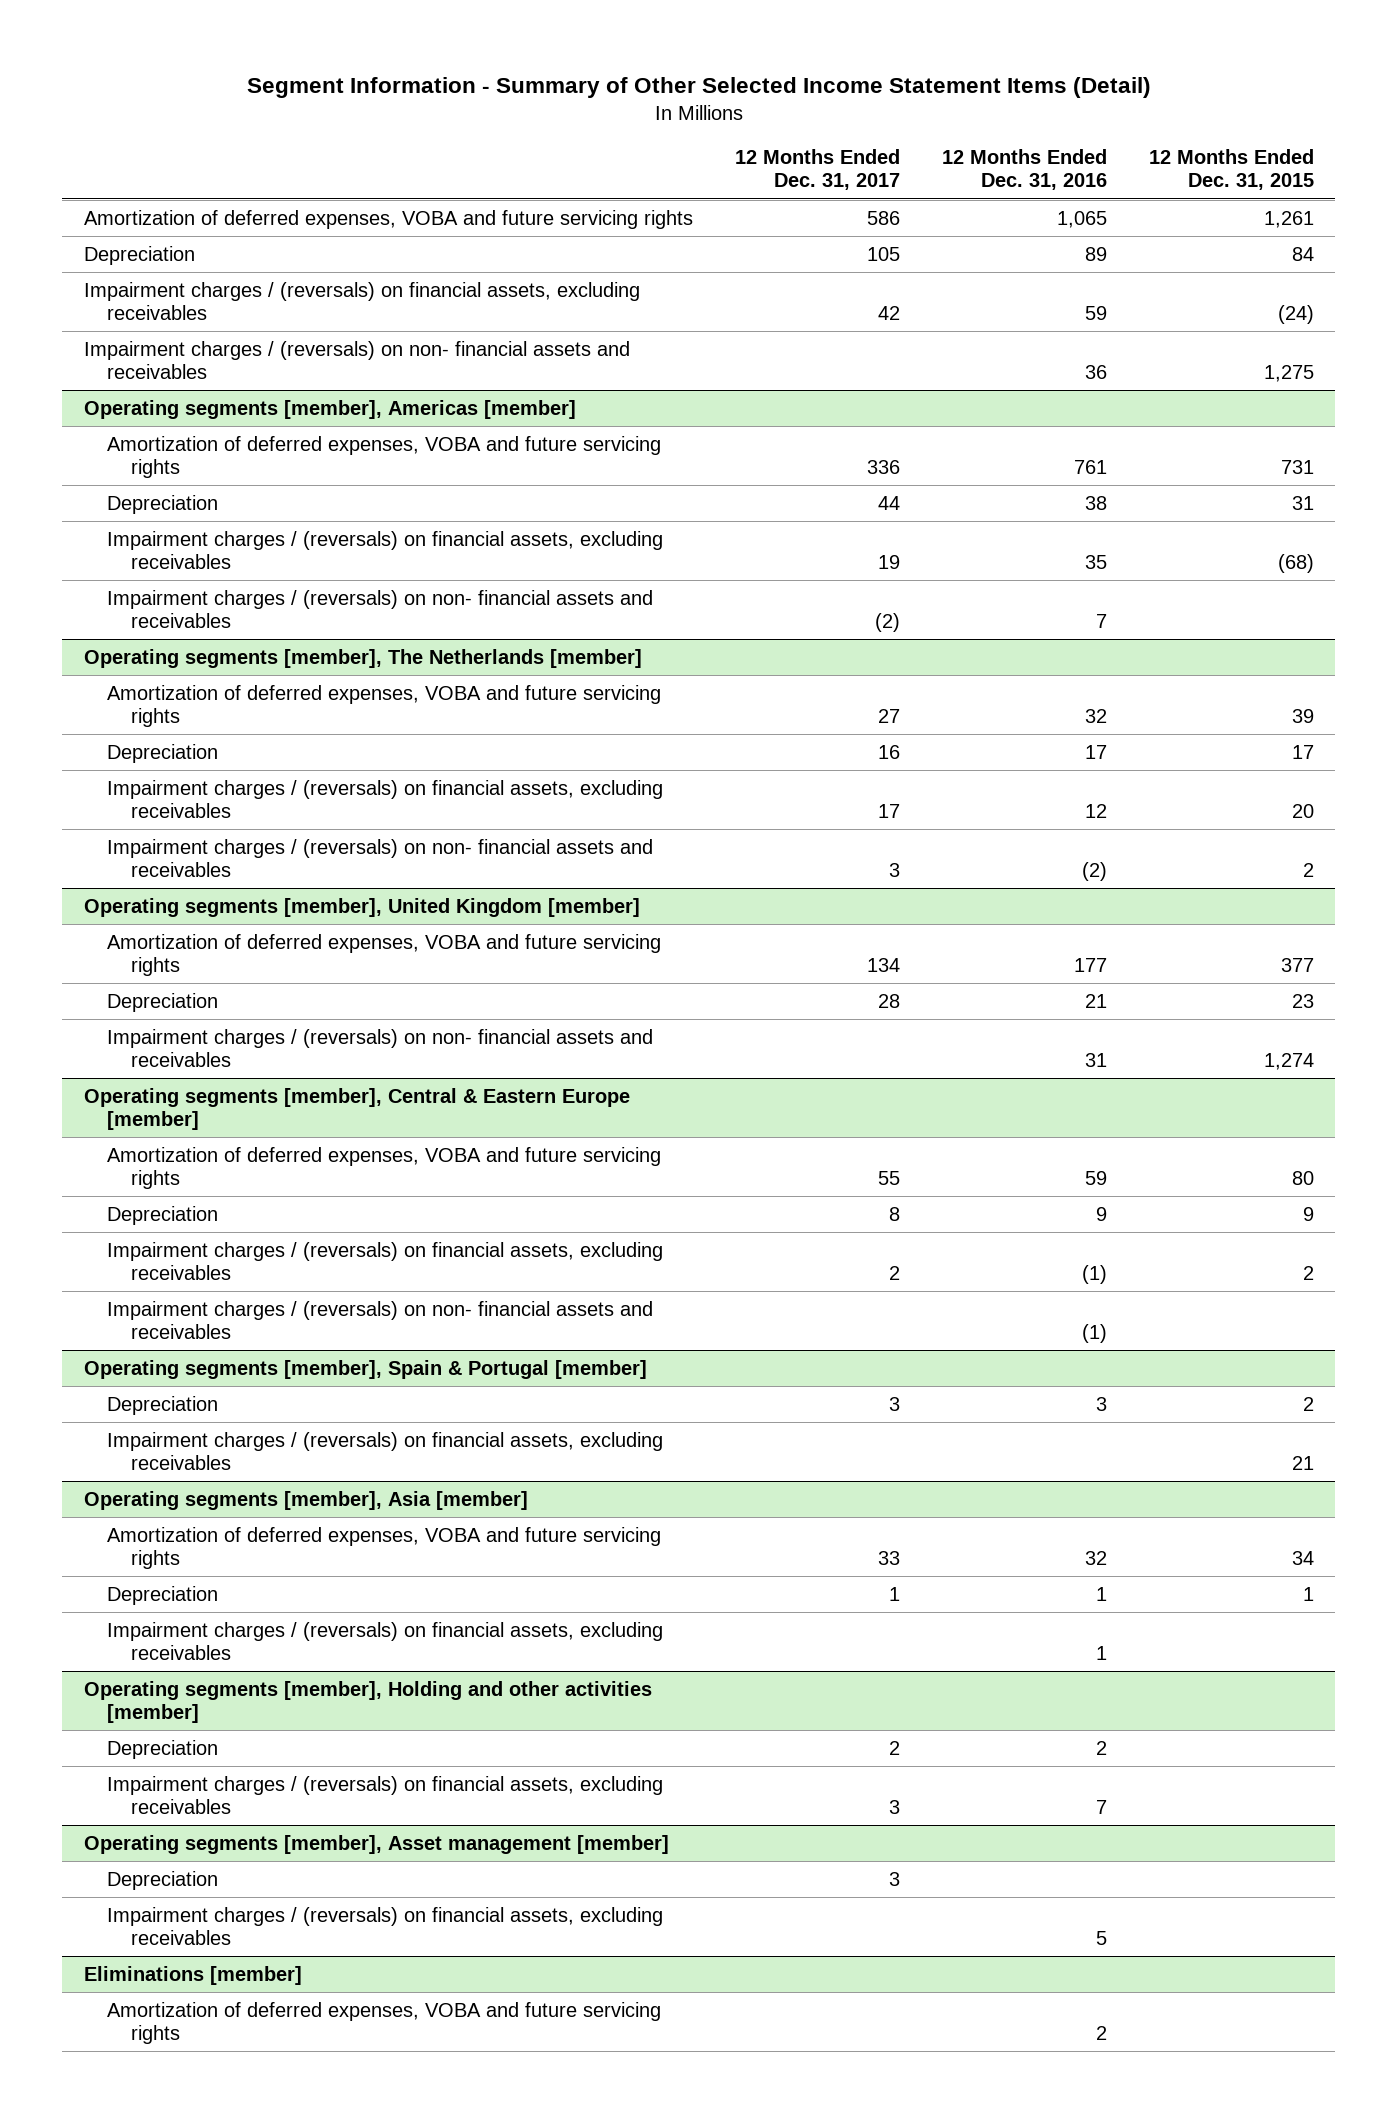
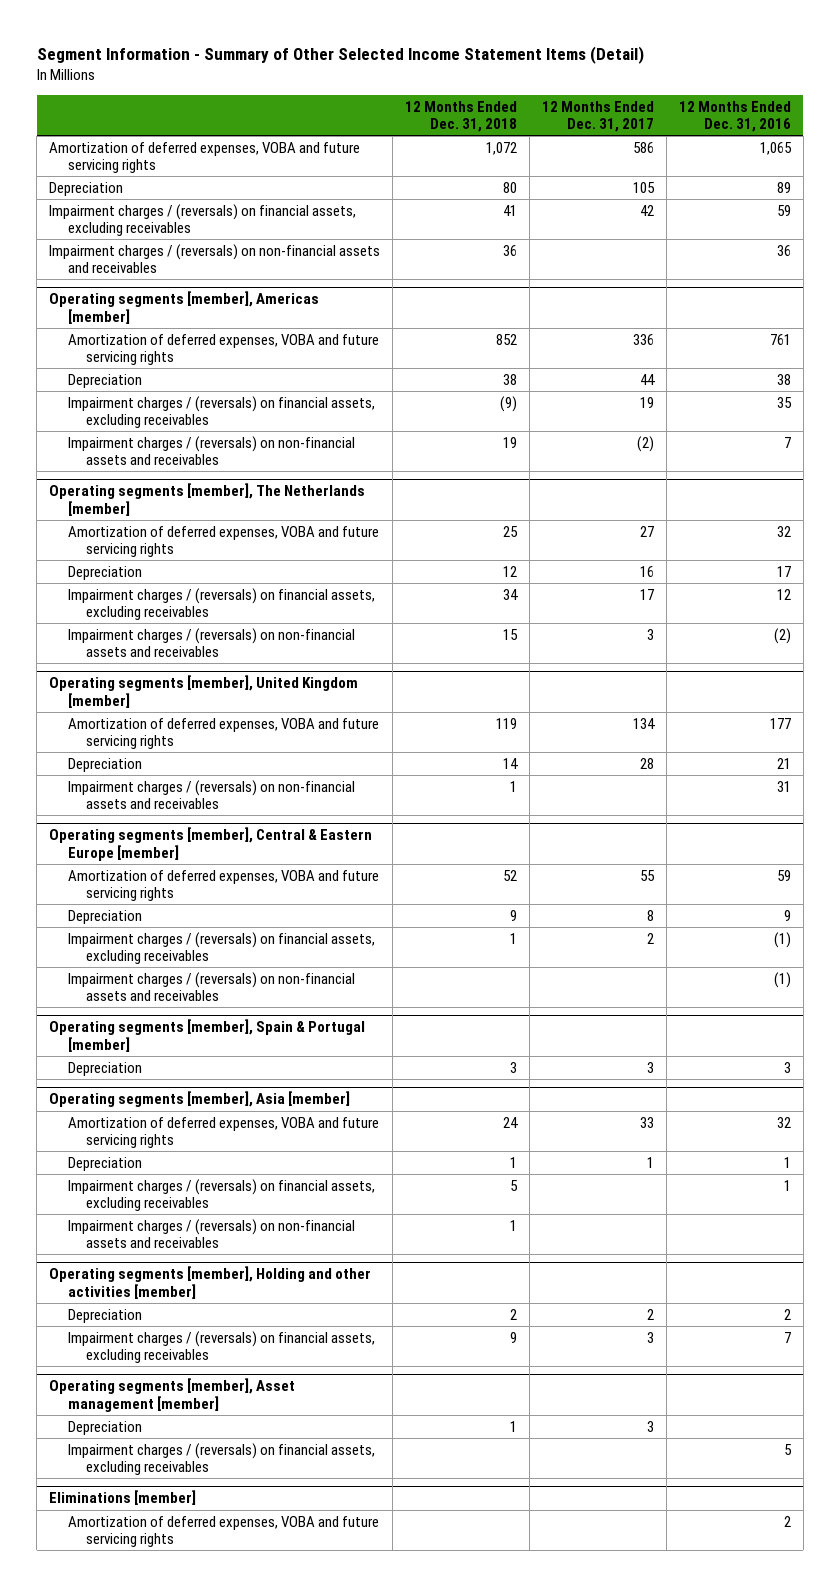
- | 12 Months Ended Dec. 31, 2017 | 12 Months Ended Dec. 31, 2016 | 12 Months Ended Dec. 31, 2015
+ | 12 Months Ended Dec. 31, 2018 | 12 Months Ended Dec. 31, 2017 | 12 Months Ended Dec. 31, 2016
- Impairment charges / (reversals) on non- financial assets and receivables | | 36 | 1,275
+ Impairment charges / (reversals) on non-financial assets and receivables | 36 | | 36
@ Operating segments [member], Americas [member]
- Impairment charges / (reversals) on non- financial assets and receivables | (2) | 7 |
+ Impairment charges / (reversals) on non-financial assets and receivables | 19 | (2) | 7
@ Operating segments [member], The Netherlands [member]
- Impairment charges / (reversals) on non- financial assets and receivables | 3 | (2) | 2
+ Impairment charges / (reversals) on non-financial assets and receivables | 15 | 3 | (2)
@ Operating segments [member], United Kingdom [member]
- Impairment charges / (reversals) on non- financial assets and receivables | | 31 | 1,274
+ Impairment charges / (reversals) on non-financial assets and receivables | 1 | | 31
@ Operating segments [member], Central & Eastern Europe [member]
- Impairment charges / (reversals) on non- financial assets and receivables | | (1) |
+ Impairment charges / (reversals) on non-financial assets and receivables | | | (1)
@ Operating segments [member], Spain & Portugal [member]
- Impairment charges / (reversals) on financial assets, excluding receivables | | | 21
@ Operating segments [member], Asia [member]
+ Impairment charges / (reversals) on non-financial assets and receivables | 1 | |

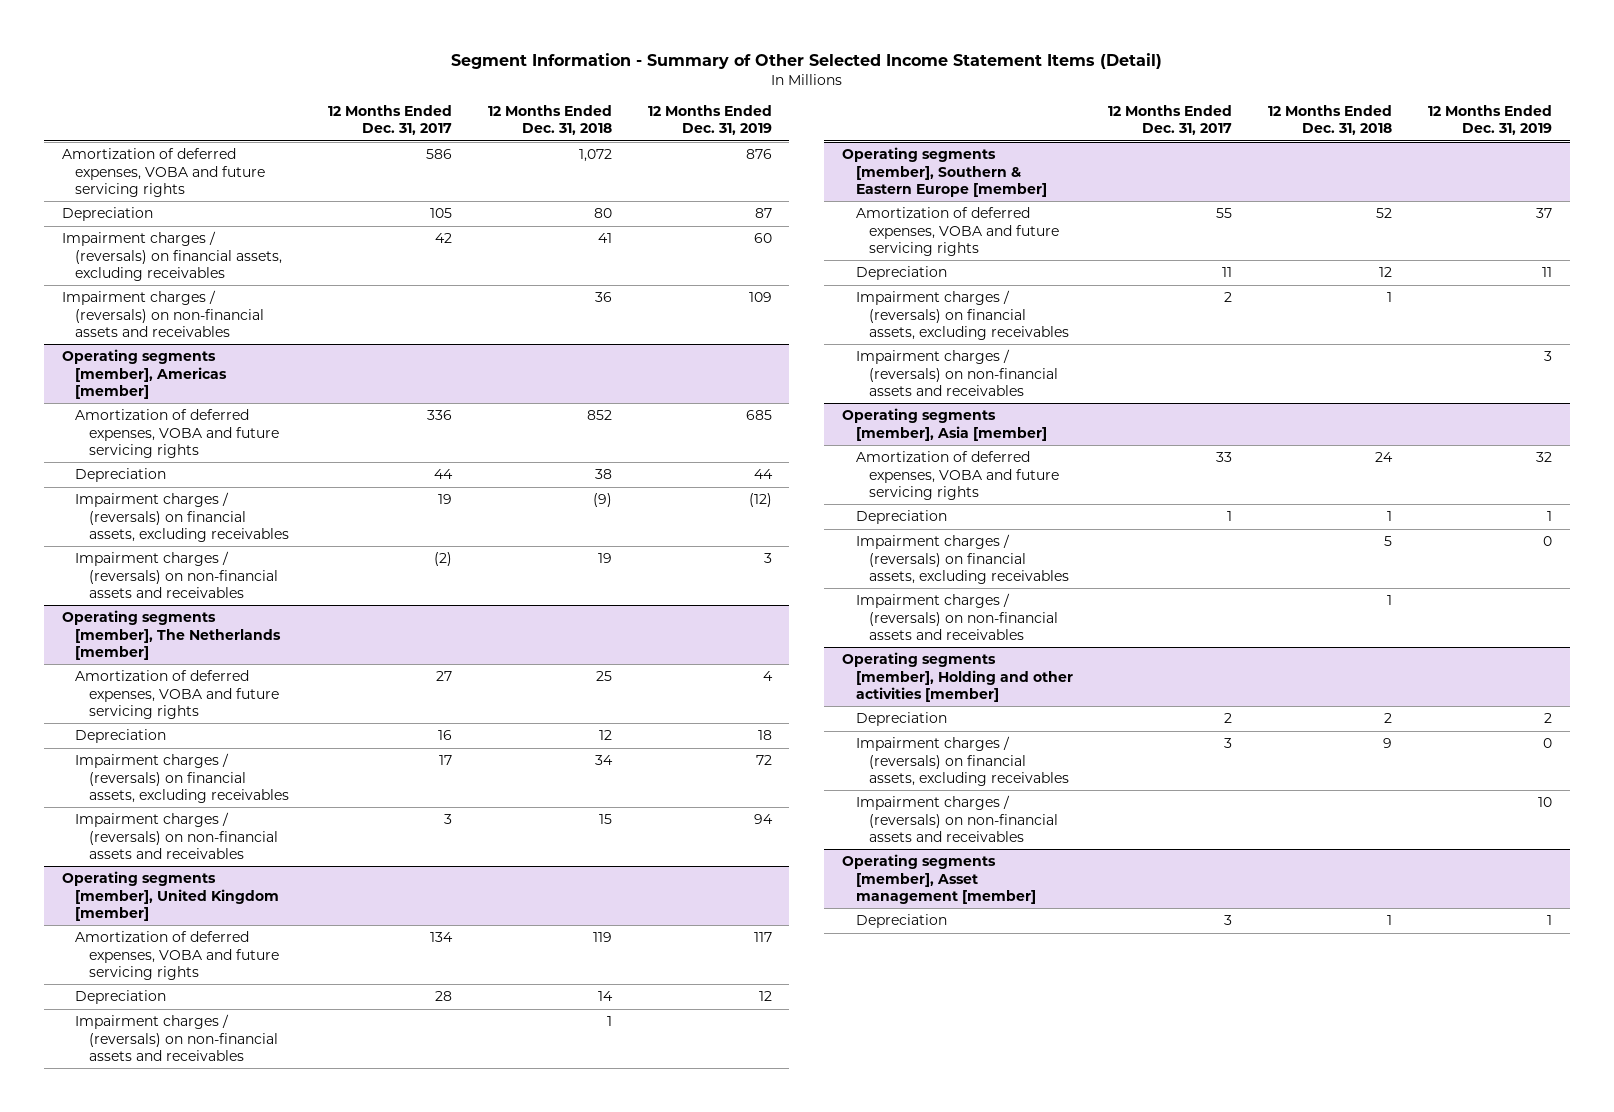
- | 12 Months Ended Dec. 31, 2018 | 12 Months Ended Dec. 31, 2017 | 12 Months Ended Dec. 31, 2016
+ | 12 Months Ended Dec. 31, 2017 | 12 Months Ended Dec. 31, 2018 | 12 Months Ended Dec. 31, 2019
- Operating segments [member], Central & Eastern Europe [member]
+ Operating segments [member], Southern & Eastern Europe [member]
- Depreciation | 9 | 8 | 9
+ Depreciation | 11 | 12 | 11
- Operating segments [member], Spain & Portugal [member]
- Depreciation | 3 | 3 | 3
@ Operating segments [member], Holding and other activities [member]
+ Impairment charges / (reversals) on non-financial assets and receivables | | | 10
@ Operating segments [member], Asset management [member]
- Impairment charges / (reversals) on financial assets, excluding receivables | | | 5
- Eliminations [member]
- Amortization of deferred expenses, VOBA and future servicing rights | | | 2

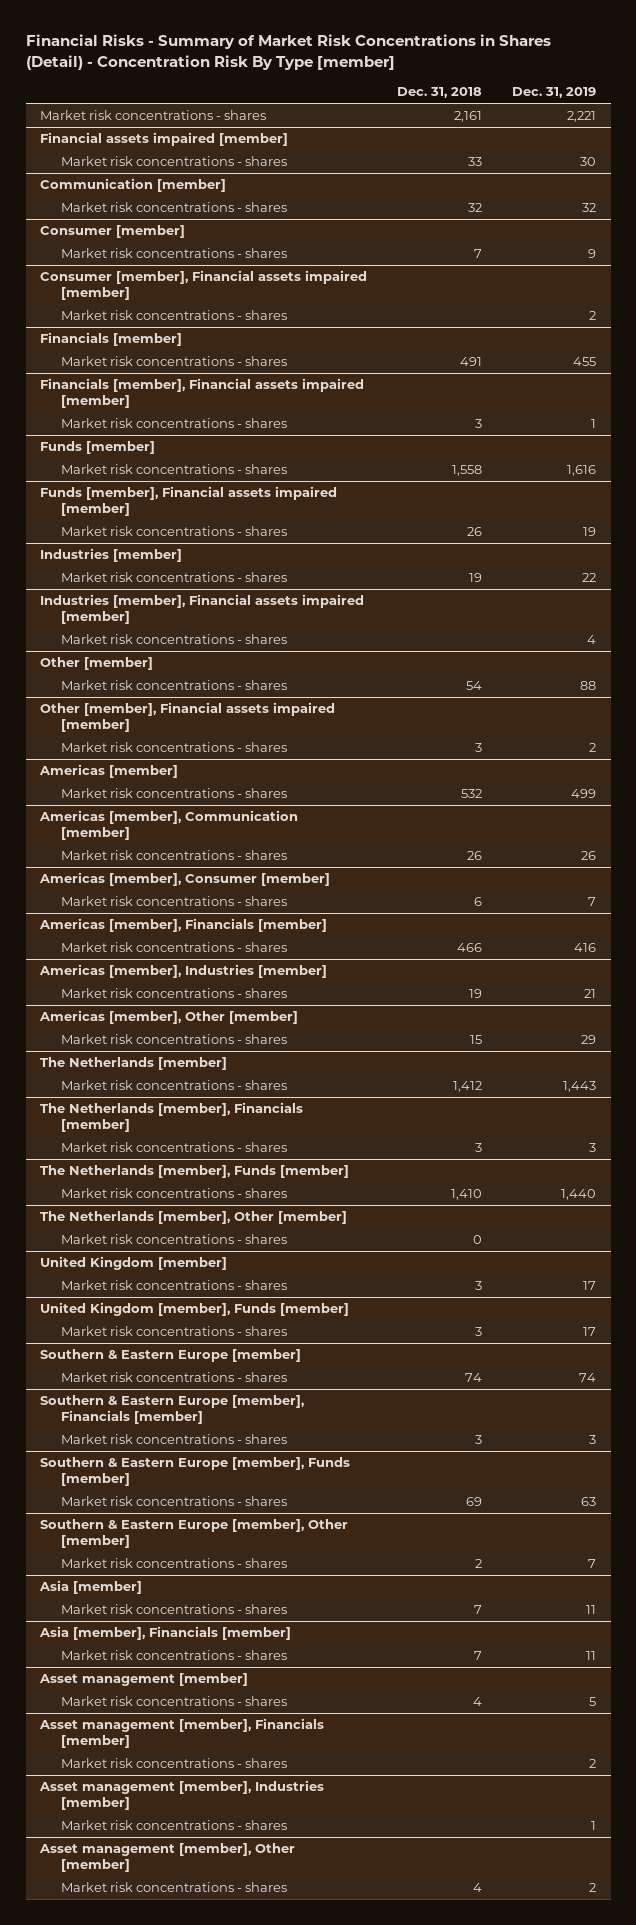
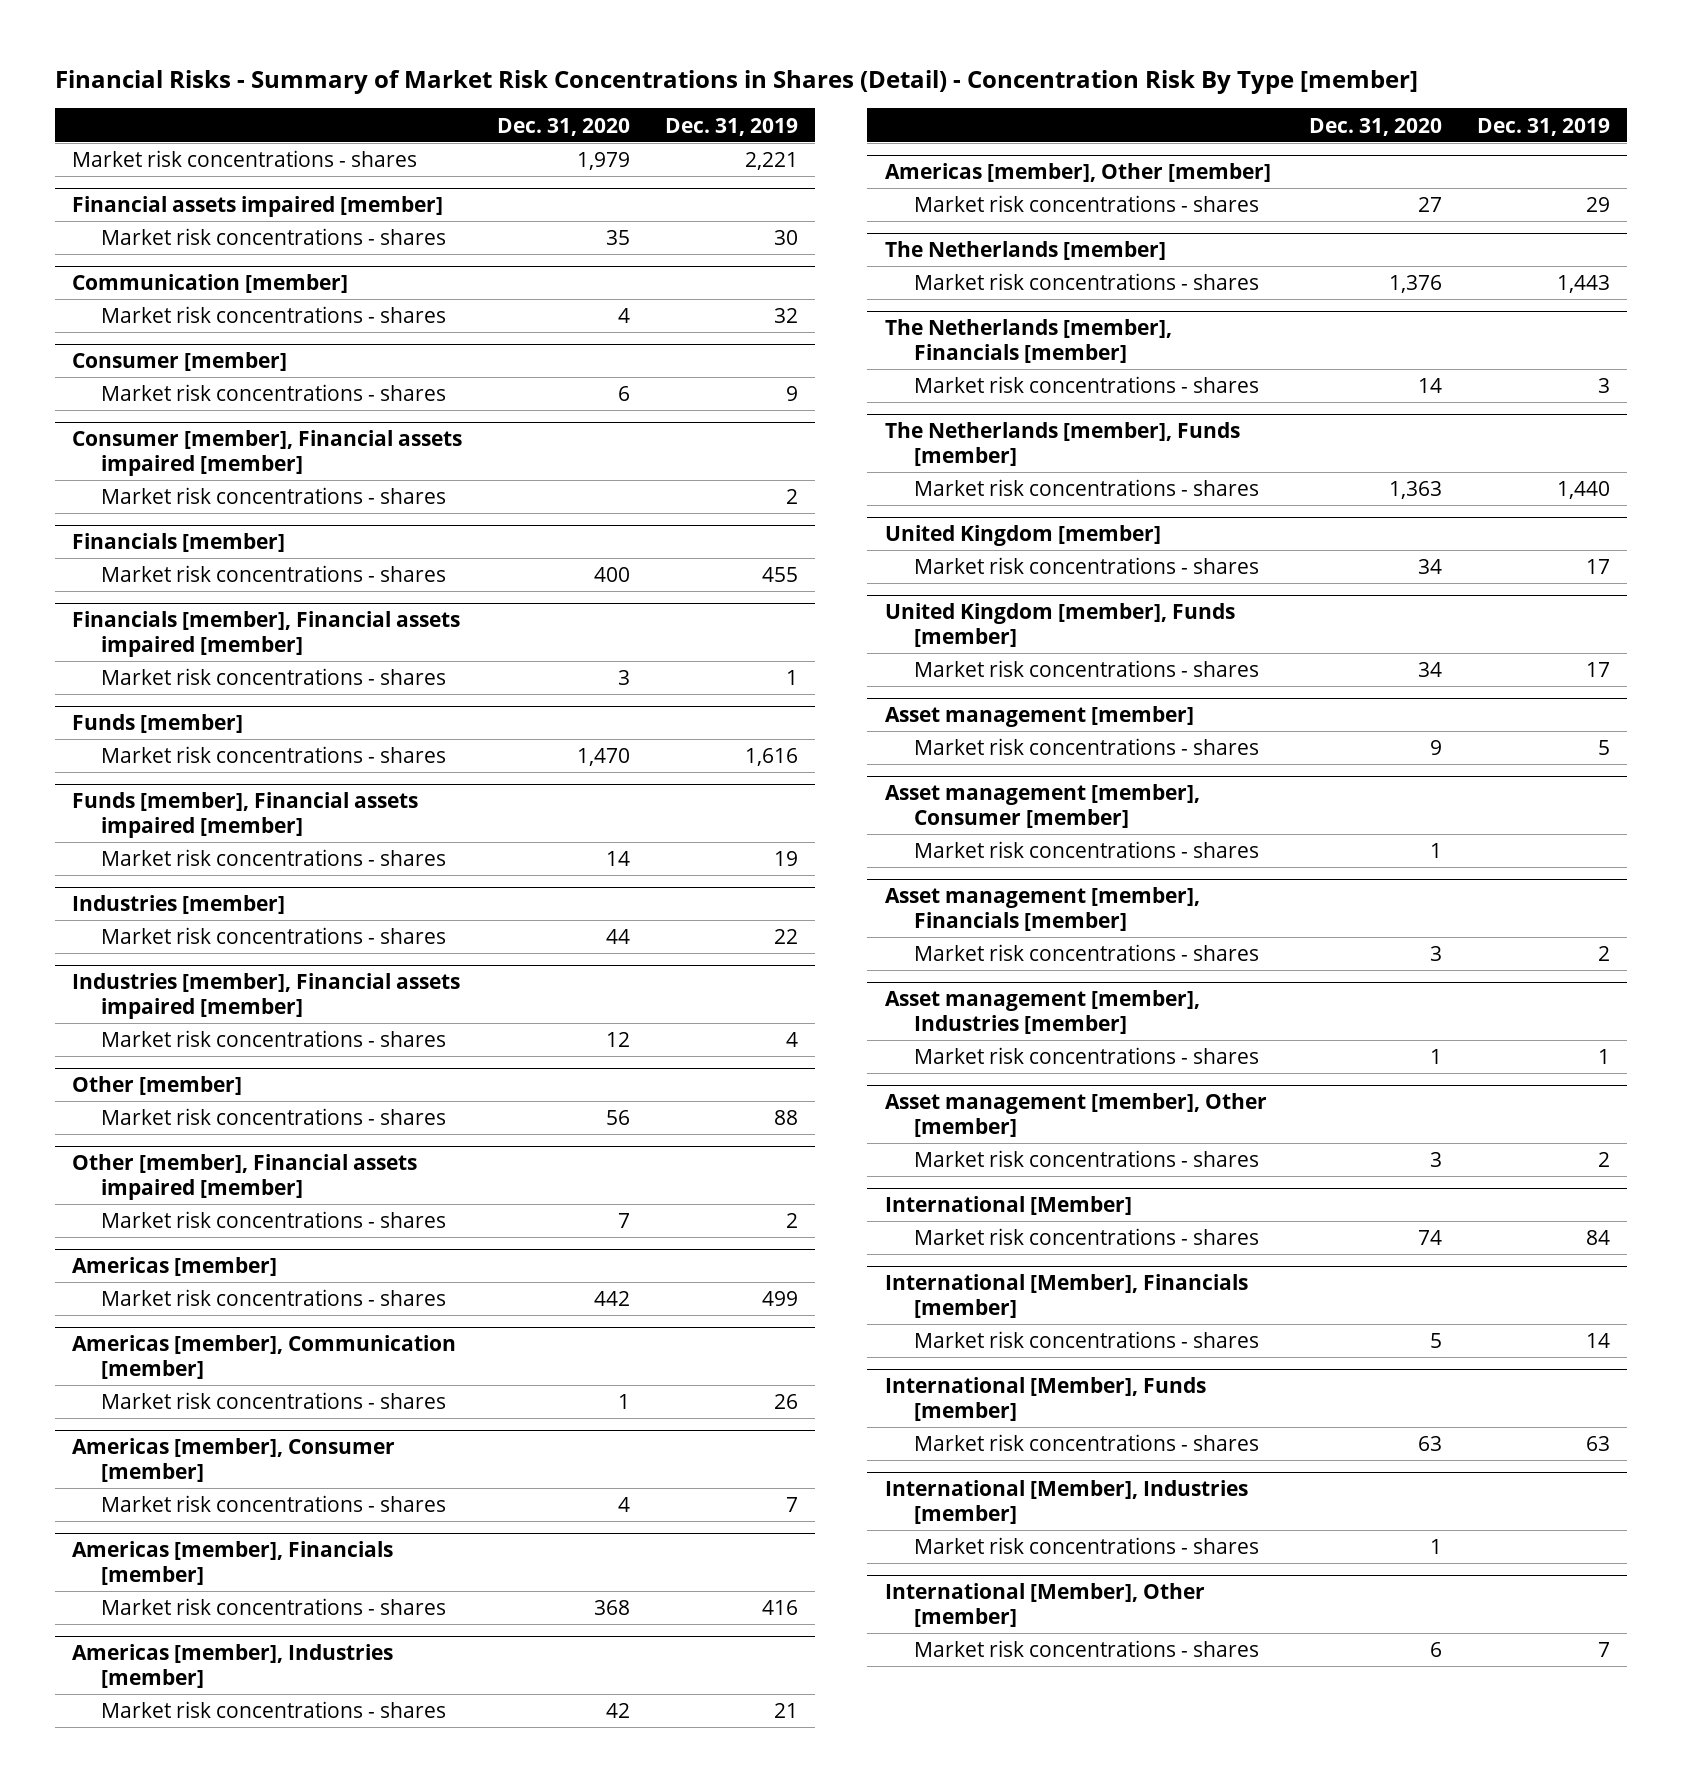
- | Dec. 31, 2018 | Dec. 31, 2019
+ | Dec. 31, 2020 | Dec. 31, 2019
- The Netherlands [member], Other [member]
- Market risk concentrations - shares | 0 |
- Southern & Eastern Europe [member]
- Market risk concentrations - shares | 74 | 74
- Southern & Eastern Europe [member], Financials [member]
- Market risk concentrations - shares | 3 | 3
- Southern & Eastern Europe [member], Funds [member]
- Market risk concentrations - shares | 69 | 63
- Southern & Eastern Europe [member], Other [member]
- Market risk concentrations - shares | 2 | 7
- Asia [member]
- Market risk concentrations - shares | 7 | 11
- Asia [member], Financials [member]
- Market risk concentrations - shares | 7 | 11
+ Asset management [member], Consumer [member]
+ Market risk concentrations - shares | 1 |
+ International [Member]
+ Market risk concentrations - shares | 74 | 84
+ International [Member], Financials [member]
+ Market risk concentrations - shares | 5 | 14
+ International [Member], Funds [member]
+ Market risk concentrations - shares | 63 | 63
+ International [Member], Industries [member]
+ Market risk concentrations - shares | 1 |
+ International [Member], Other [member]
+ Market risk concentrations - shares | 6 | 7

